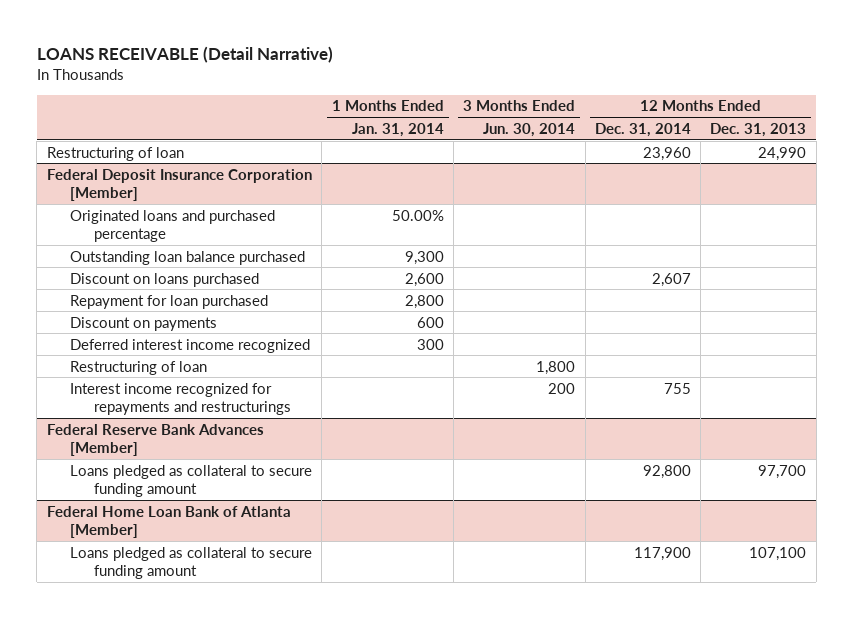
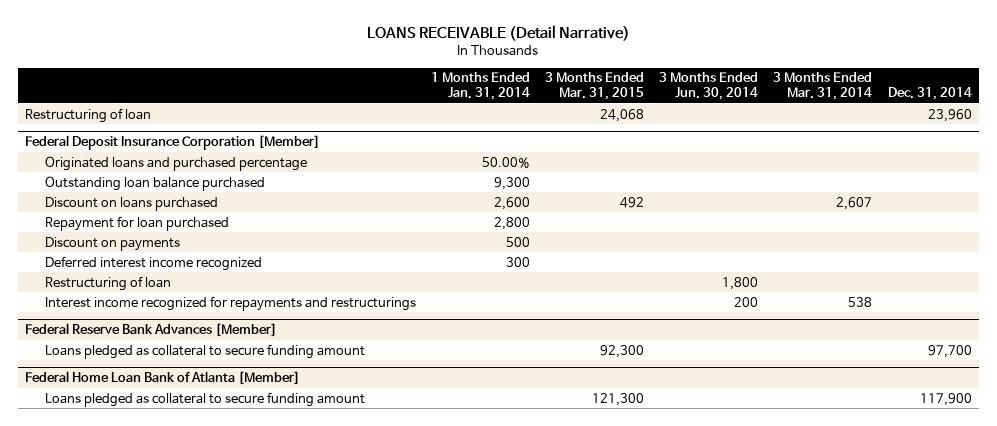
- | 1 Months Ended Jan. 31, 2014 | 3 Months Ended Jun. 30, 2014 | 12 Months Ended Dec. 31, 2014 | 12 Months Ended Dec. 31, 2013
+ | 1 Months Ended Jan. 31, 2014 | 3 Months Ended Mar. 31, 2015 | 3 Months Ended Jun. 30, 2014 | 3 Months Ended Mar. 31, 2014 | Dec. 31, 2014
@ Federal Deposit Insurance Corporation [Member]
- Discount on payments | 600 | | |
+ Discount on payments | 500 | | | |

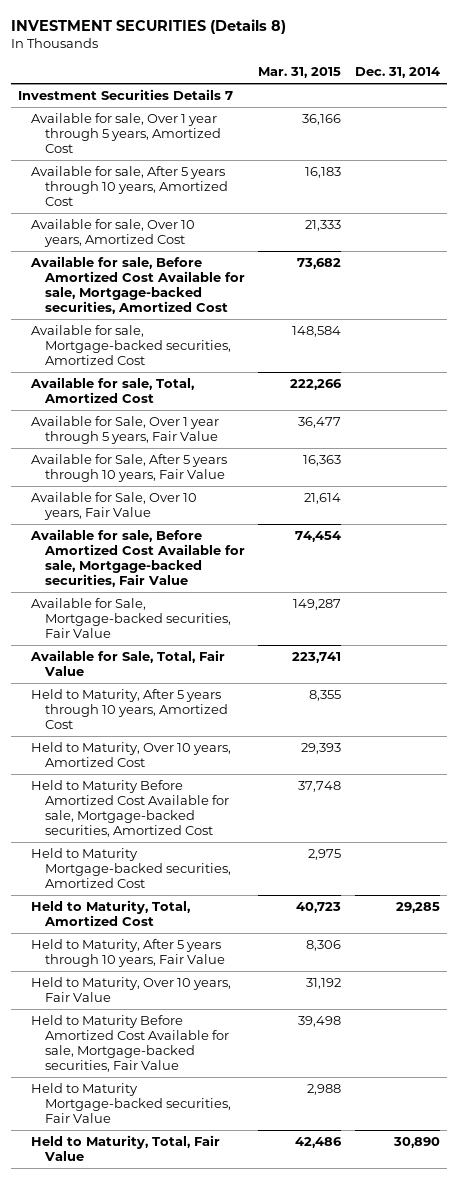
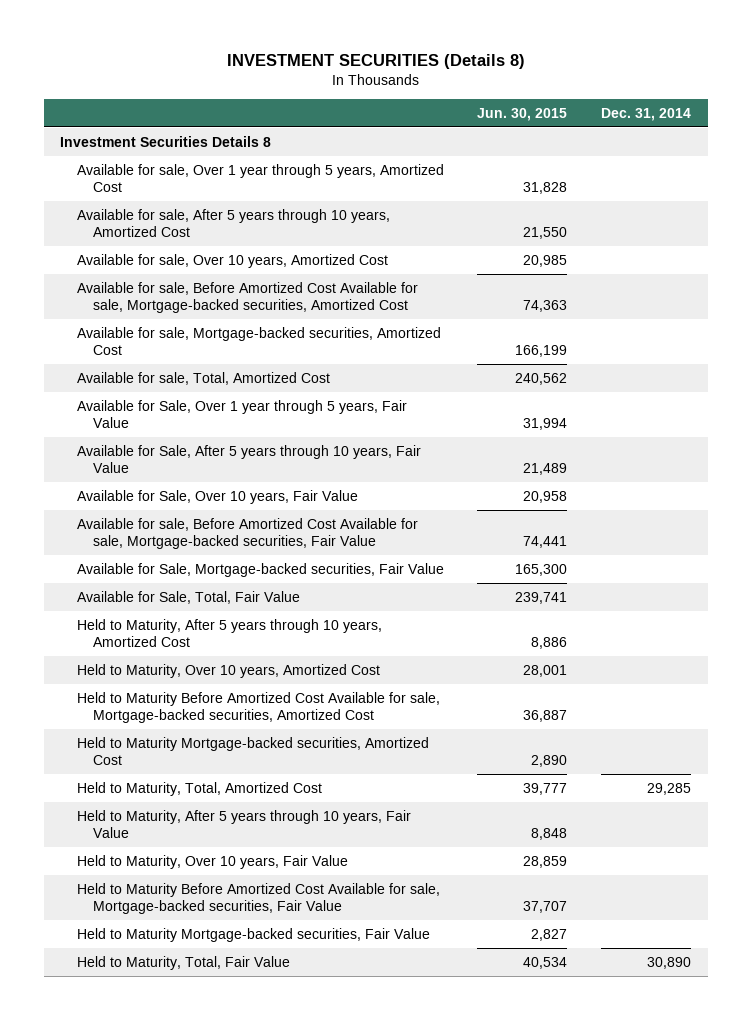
- | Mar. 31, 2015 | Dec. 31, 2014
+ | Jun. 30, 2015 | Dec. 31, 2014
- Investment Securities Details 7
+ Investment Securities Details 8

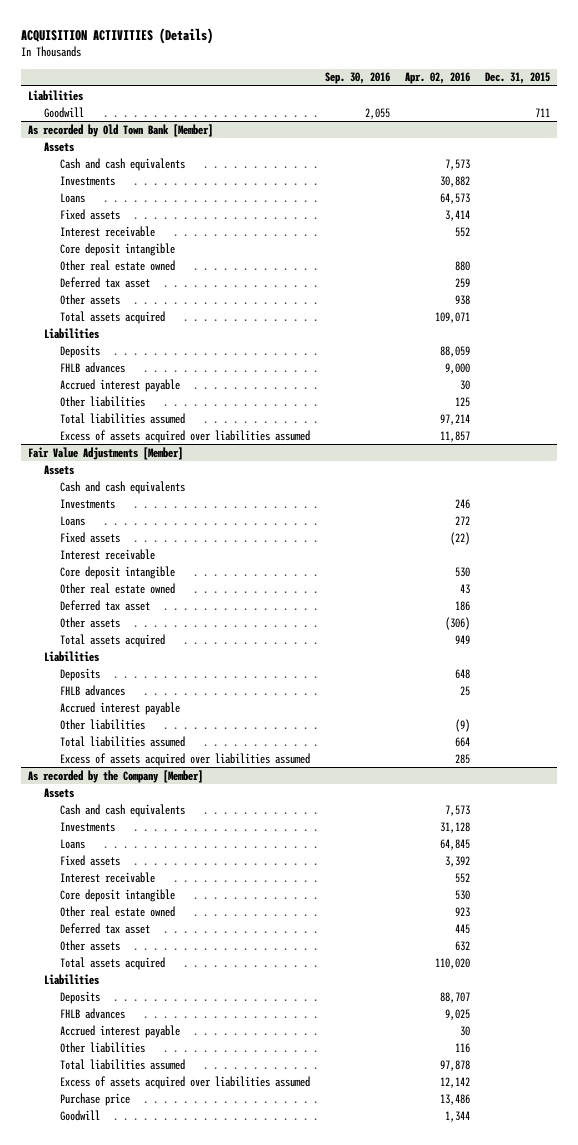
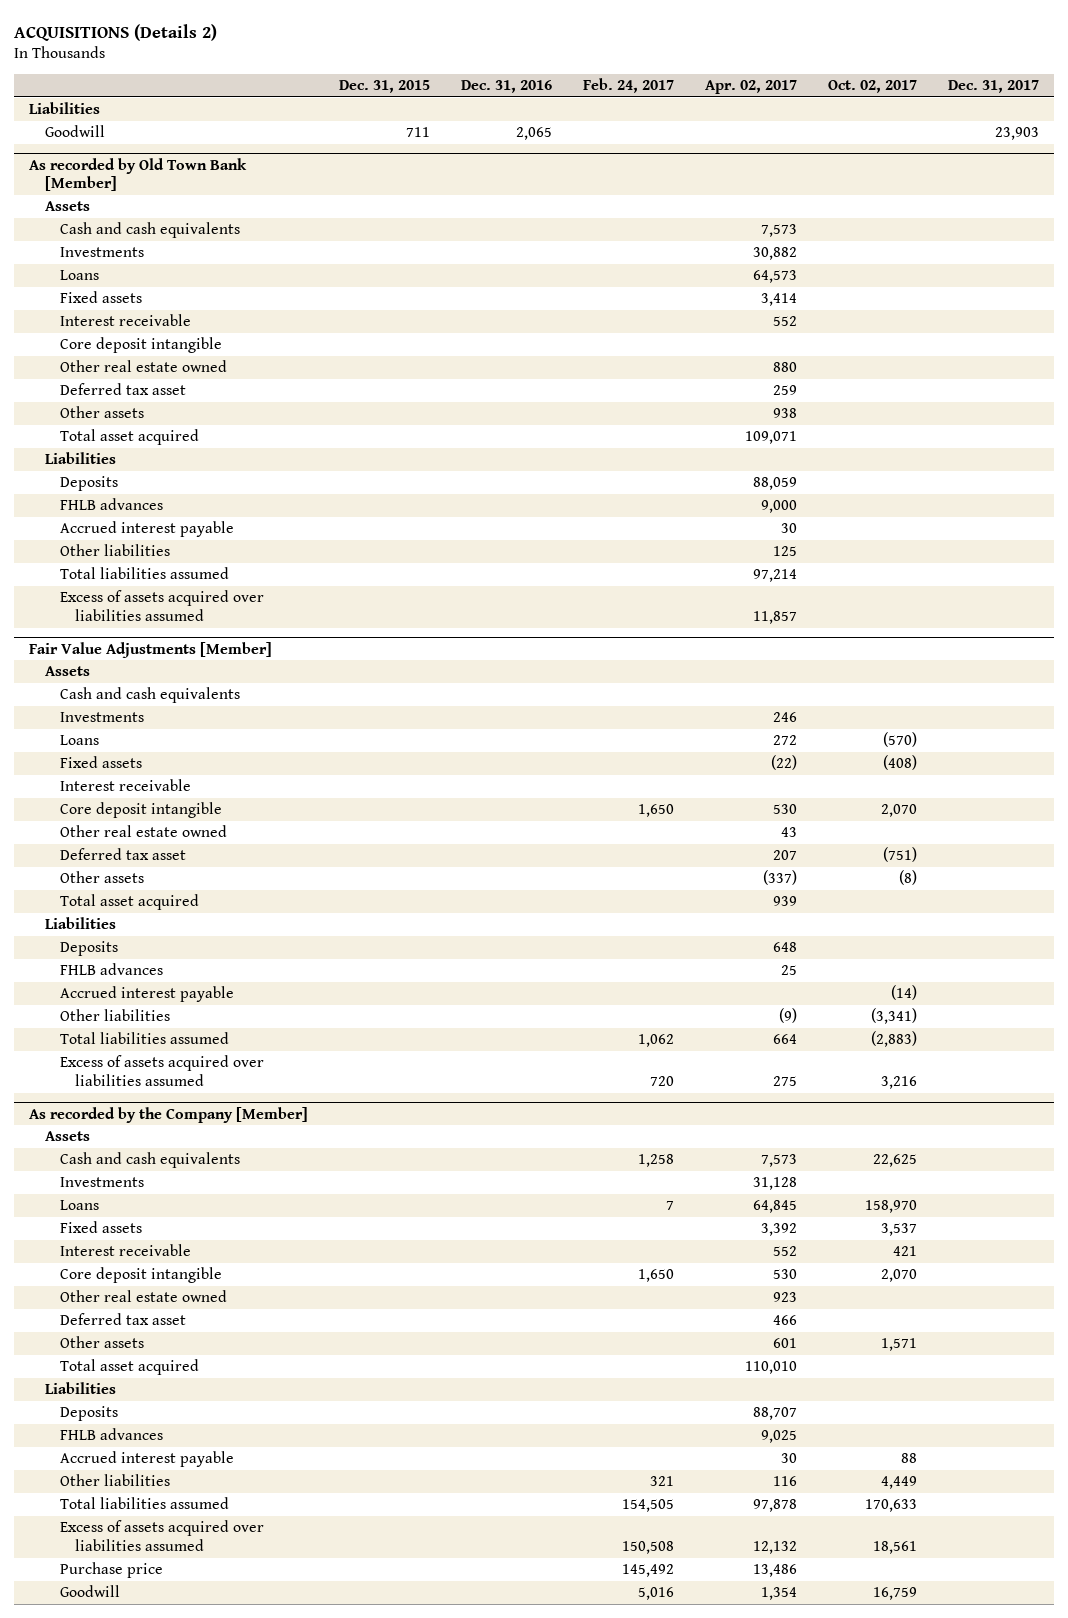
- ACQUISITION ACTIVITIES (Details)
+ ACQUISITIONS (Details 2)
- | Sep. 30, 2016 | Apr. 02, 2016 | Dec. 31, 2015
+ | Dec. 31, 2015 | Dec. 31, 2016 | Feb. 24, 2017 | Apr. 02, 2017 | Oct. 02, 2017 | Dec. 31, 2017
@ As recorded by Old Town Bank [Member]
- Total assets acquired | | 109,071 |
+ Total asset acquired | | | | 109,071 | |
@ Fair Value Adjustments [Member]
- Total assets acquired | | 949 |
+ Total asset acquired | | | | 939 | |
@ As recorded by the Company [Member]
- Total assets acquired | | 110,020 |
+ Total asset acquired | | | | 110,010 | |

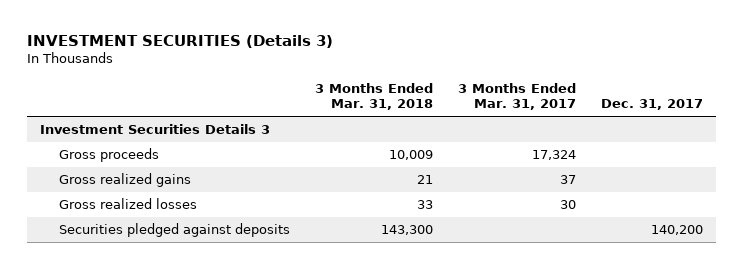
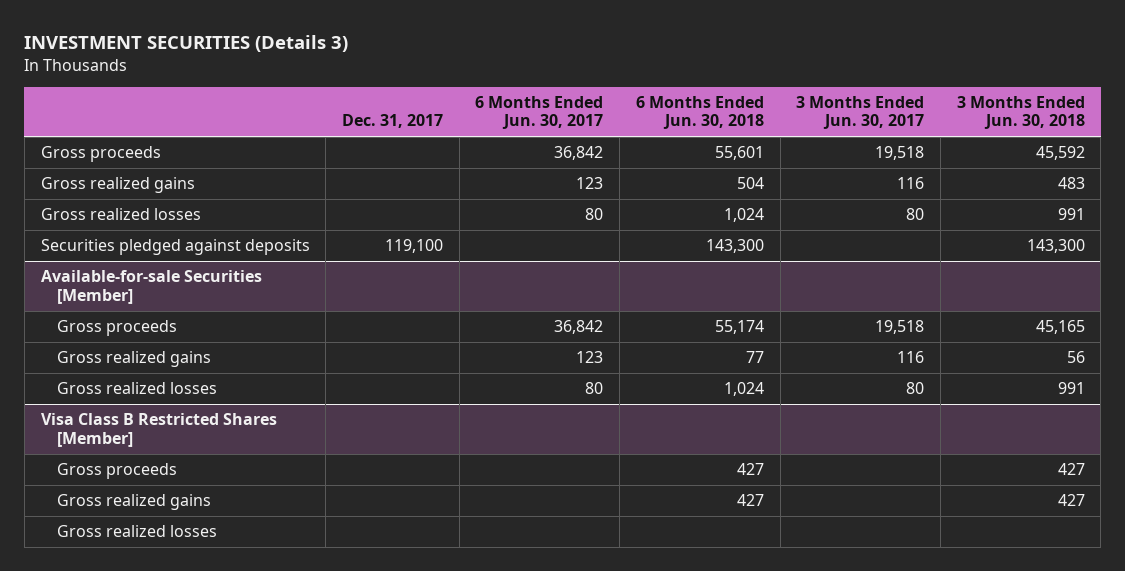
- | 3 Months Ended Mar. 31, 2018 | 3 Months Ended Mar. 31, 2017 | Dec. 31, 2017
+ | Dec. 31, 2017 | 6 Months Ended Jun. 30, 2017 | 6 Months Ended Jun. 30, 2018 | 3 Months Ended Jun. 30, 2017 | 3 Months Ended Jun. 30, 2018
- Investment Securities Details 3
- Securities pledged against deposits | 143,300 | | 140,200
+ Securities pledged against deposits | 119,100 | | 143,300 | | 143,300
+ Available-for-sale Securities [Member]
+ Gross proceeds | | 36,842 | 55,174 | 19,518 | 45,165
+ Gross realized gains | | 123 | 77 | 116 | 56
+ Gross realized losses | | 80 | 1,024 | 80 | 991
+ Visa Class B Restricted Shares [Member]
+ Gross proceeds | | | 427 | | 427
+ Gross realized gains | | | 427 | | 427
+ Gross realized losses

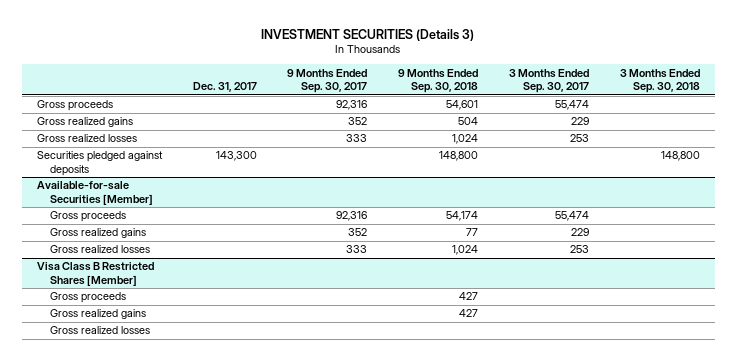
- | Dec. 31, 2017 | 6 Months Ended Jun. 30, 2017 | 6 Months Ended Jun. 30, 2018 | 3 Months Ended Jun. 30, 2017 | 3 Months Ended Jun. 30, 2018
+ | Dec. 31, 2017 | 9 Months Ended Sep. 30, 2017 | 9 Months Ended Sep. 30, 2018 | 3 Months Ended Sep. 30, 2017 | 3 Months Ended Sep. 30, 2018
- Securities pledged against deposits | 119,100 | | 143,300 | | 143,300
+ Securities pledged against deposits | 143,300 | | 148,800 | | 148,800

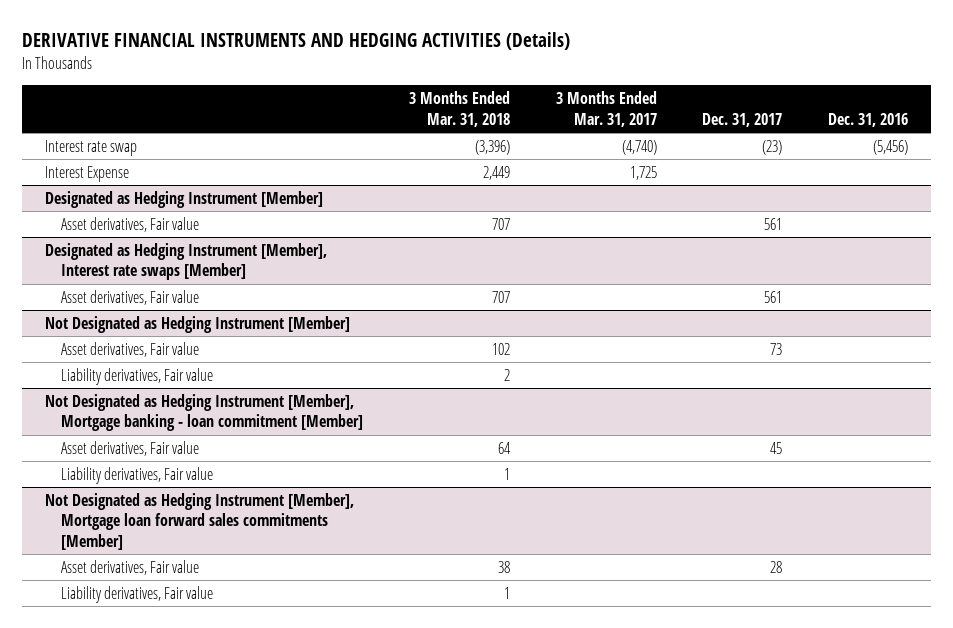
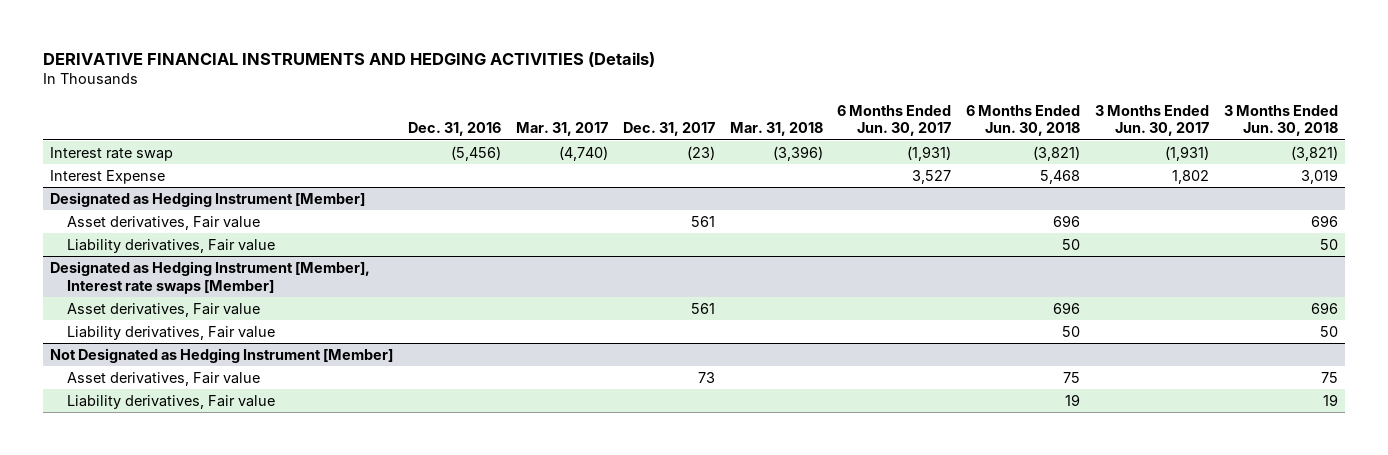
- | 3 Months Ended Mar. 31, 2018 | 3 Months Ended Mar. 31, 2017 | Dec. 31, 2017 | Dec. 31, 2016
+ | Dec. 31, 2016 | Mar. 31, 2017 | Dec. 31, 2017 | Mar. 31, 2018 | 6 Months Ended Jun. 30, 2017 | 6 Months Ended Jun. 30, 2018 | 3 Months Ended Jun. 30, 2017 | 3 Months Ended Jun. 30, 2018
@ Designated as Hedging Instrument [Member]
+ Liability derivatives, Fair value | | | | | | 50 | | 50
@ Designated as Hedging Instrument [Member], Interest rate swaps [Member]
+ Liability derivatives, Fair value | | | | | | 50 | | 50
- Not Designated as Hedging Instrument [Member], Mortgage banking - loan commitment [Member]
- Asset derivatives, Fair value | 64 | | 45 |
- Liability derivatives, Fair value | 1 | | |
- Not Designated as Hedging Instrument [Member], Mortgage loan forward sales commitments [Member]
- Asset derivatives, Fair value | 38 | | 28 |
- Liability derivatives, Fair value | 1 | | |

